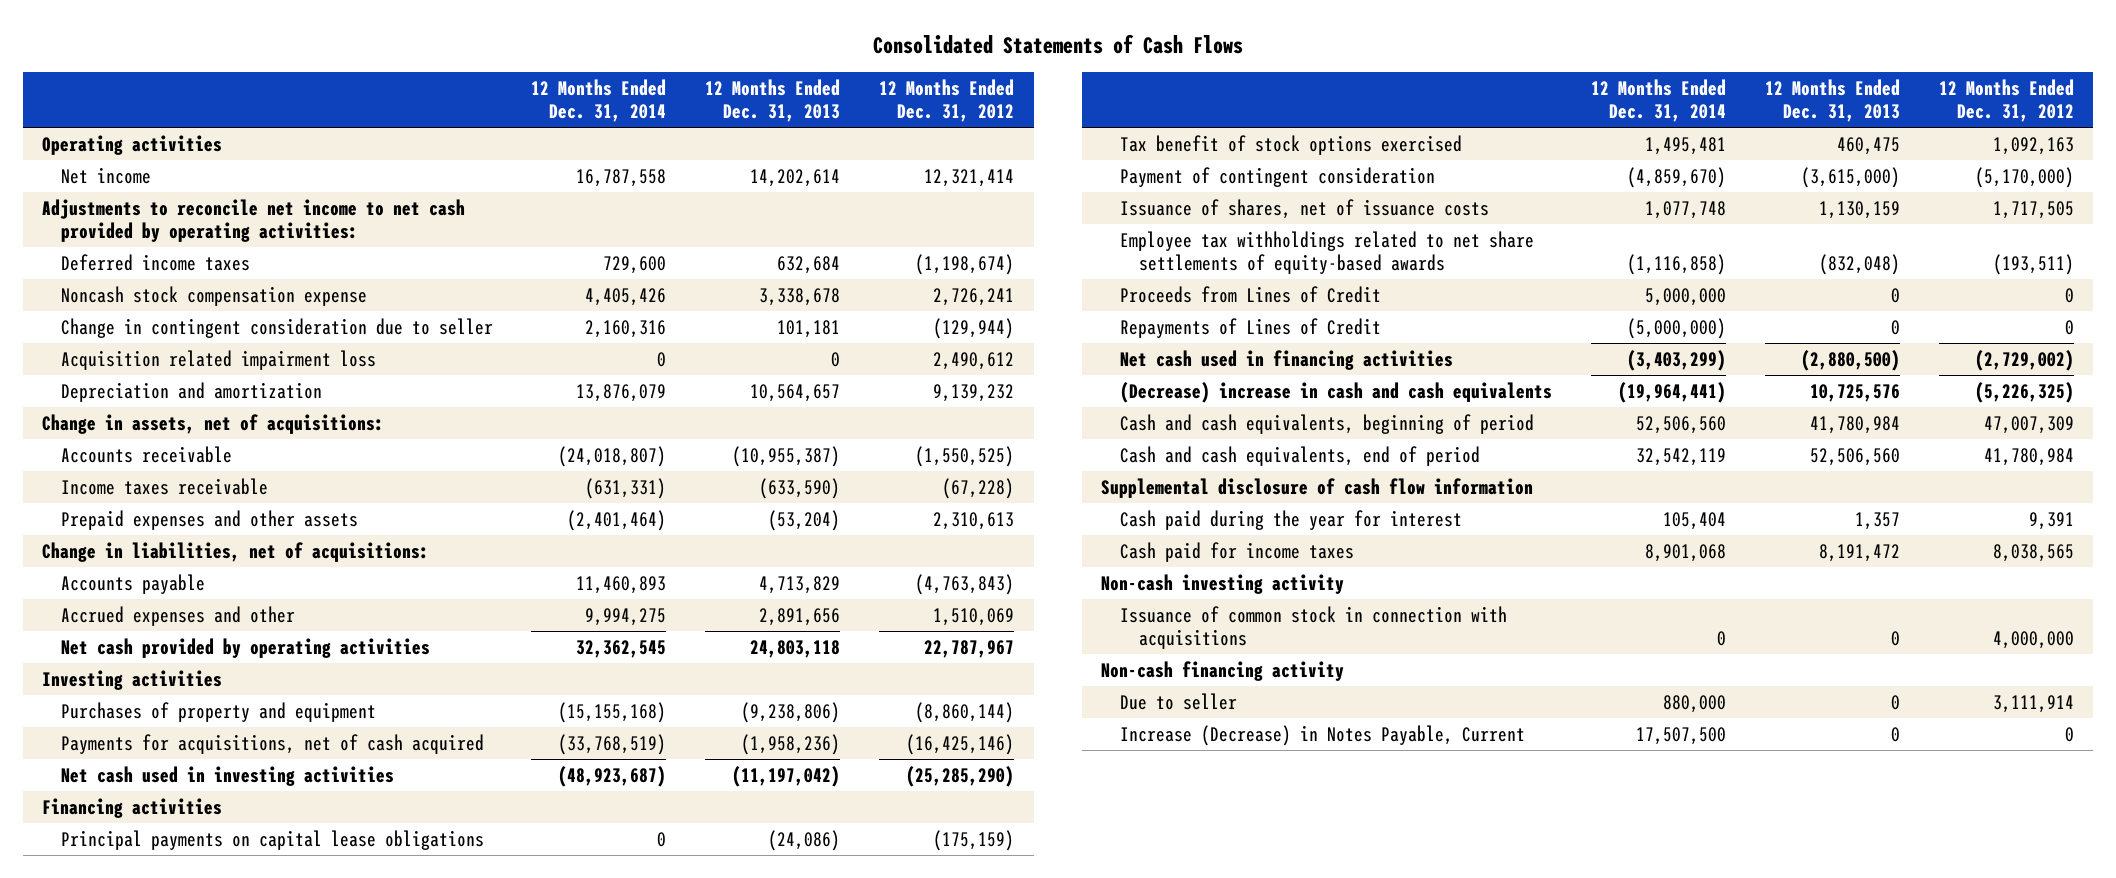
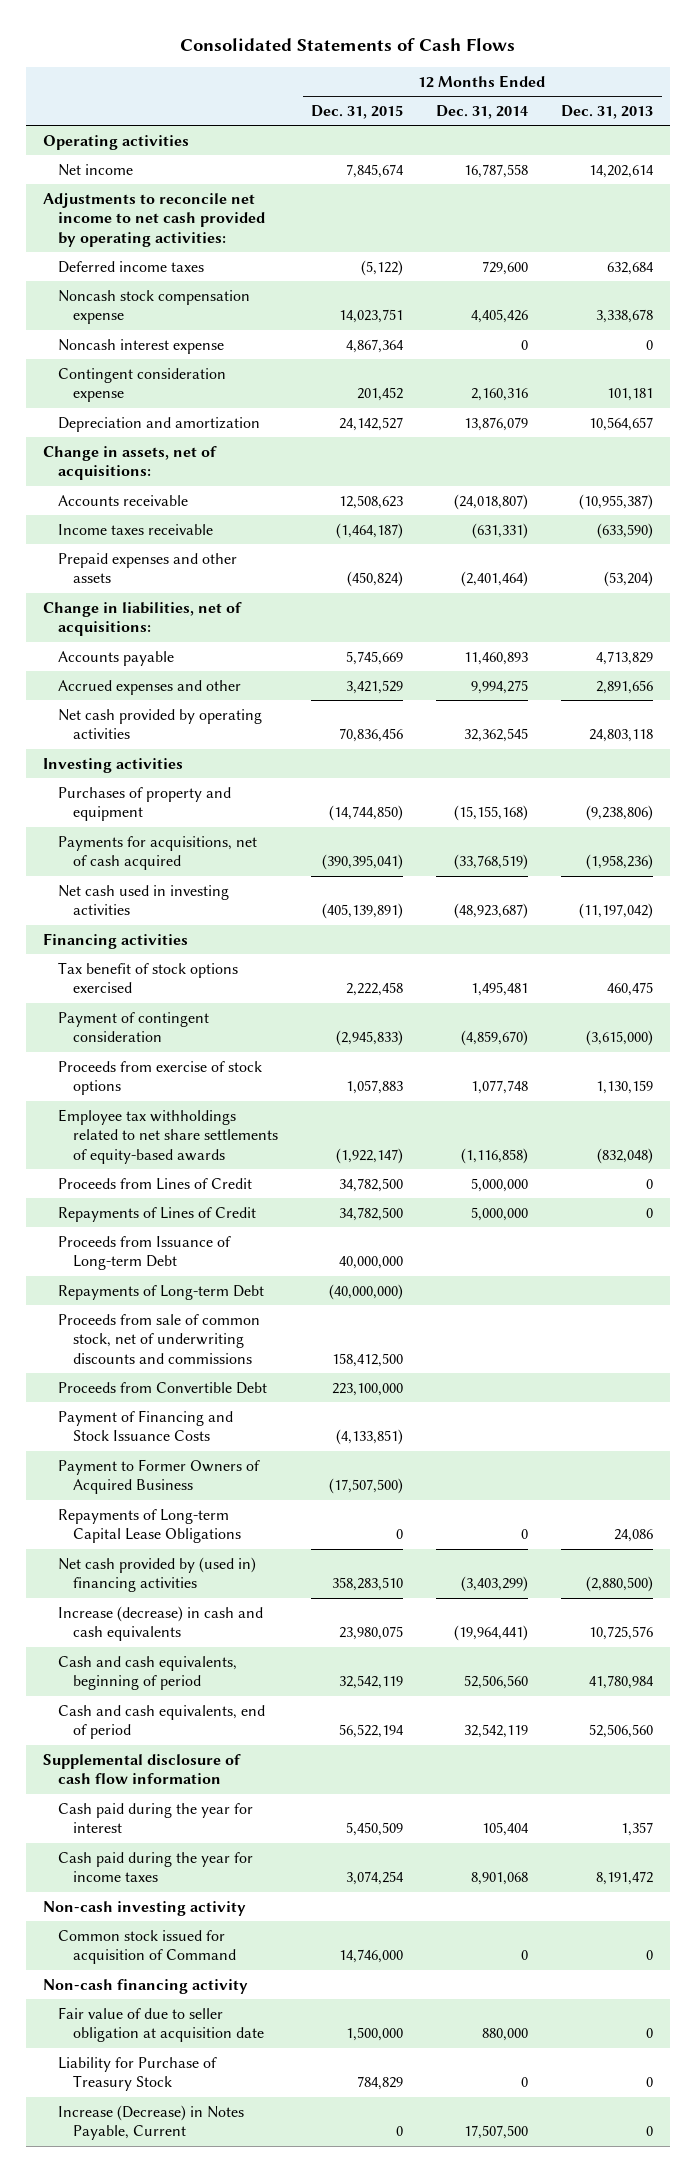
- | 12 Months Ended Dec. 31, 2014 | 12 Months Ended Dec. 31, 2013 | 12 Months Ended Dec. 31, 2012
+ | 12 Months Ended Dec. 31, 2015 | 12 Months Ended Dec. 31, 2014 | 12 Months Ended Dec. 31, 2013
- Change in contingent consideration due to seller | 2,160,316 | 101,181 | (129,944)
- Acquisition related impairment loss | 0 | 0 | 2,490,612
+ Noncash interest expense | 4,867,364 | 0 | 0
+ Contingent consideration expense | 201,452 | 2,160,316 | 101,181
- Principal payments on capital lease obligations | 0 | (24,086) | (175,159)
- Issuance of shares, net of issuance costs | 1,077,748 | 1,130,159 | 1,717,505
+ Proceeds from exercise of stock options | 1,057,883 | 1,077,748 | 1,130,159
- Repayments of Lines of Credit | (5,000,000) | 0 | 0
- Net cash used in financing activities | (3,403,299) | (2,880,500) | (2,729,002)
- (Decrease) increase in cash and cash equivalents | (19,964,441) | 10,725,576 | (5,226,325)
+ Repayments of Lines of Credit | 34,782,500 | 5,000,000 | 0
+ Proceeds from Issuance of Long-term Debt | 40,000,000 | |
+ Repayments of Long-term Debt | (40,000,000) | |
+ Proceeds from sale of common stock, net of underwriting discounts and commissions | 158,412,500 | |
+ Proceeds from Convertible Debt | 223,100,000 | |
+ Payment of Financing and Stock Issuance Costs | (4,133,851) | |
+ Payment to Former Owners of Acquired Business | (17,507,500) | |
+ Repayments of Long-term Capital Lease Obligations | 0 | 0 | 24,086
+ Net cash provided by (used in) financing activities | 358,283,510 | (3,403,299) | (2,880,500)
+ Increase (decrease) in cash and cash equivalents | 23,980,075 | (19,964,441) | 10,725,576
- Cash paid for income taxes | 8,901,068 | 8,191,472 | 8,038,565
+ Cash paid during the year for income taxes | 3,074,254 | 8,901,068 | 8,191,472
- Issuance of common stock in connection with acquisitions | 0 | 0 | 4,000,000
+ Common stock issued for acquisition of Command | 14,746,000 | 0 | 0
- Due to seller | 880,000 | 0 | 3,111,914
+ Fair value of due to seller obligation at acquisition date | 1,500,000 | 880,000 | 0
+ Liability for Purchase of Treasury Stock | 784,829 | 0 | 0

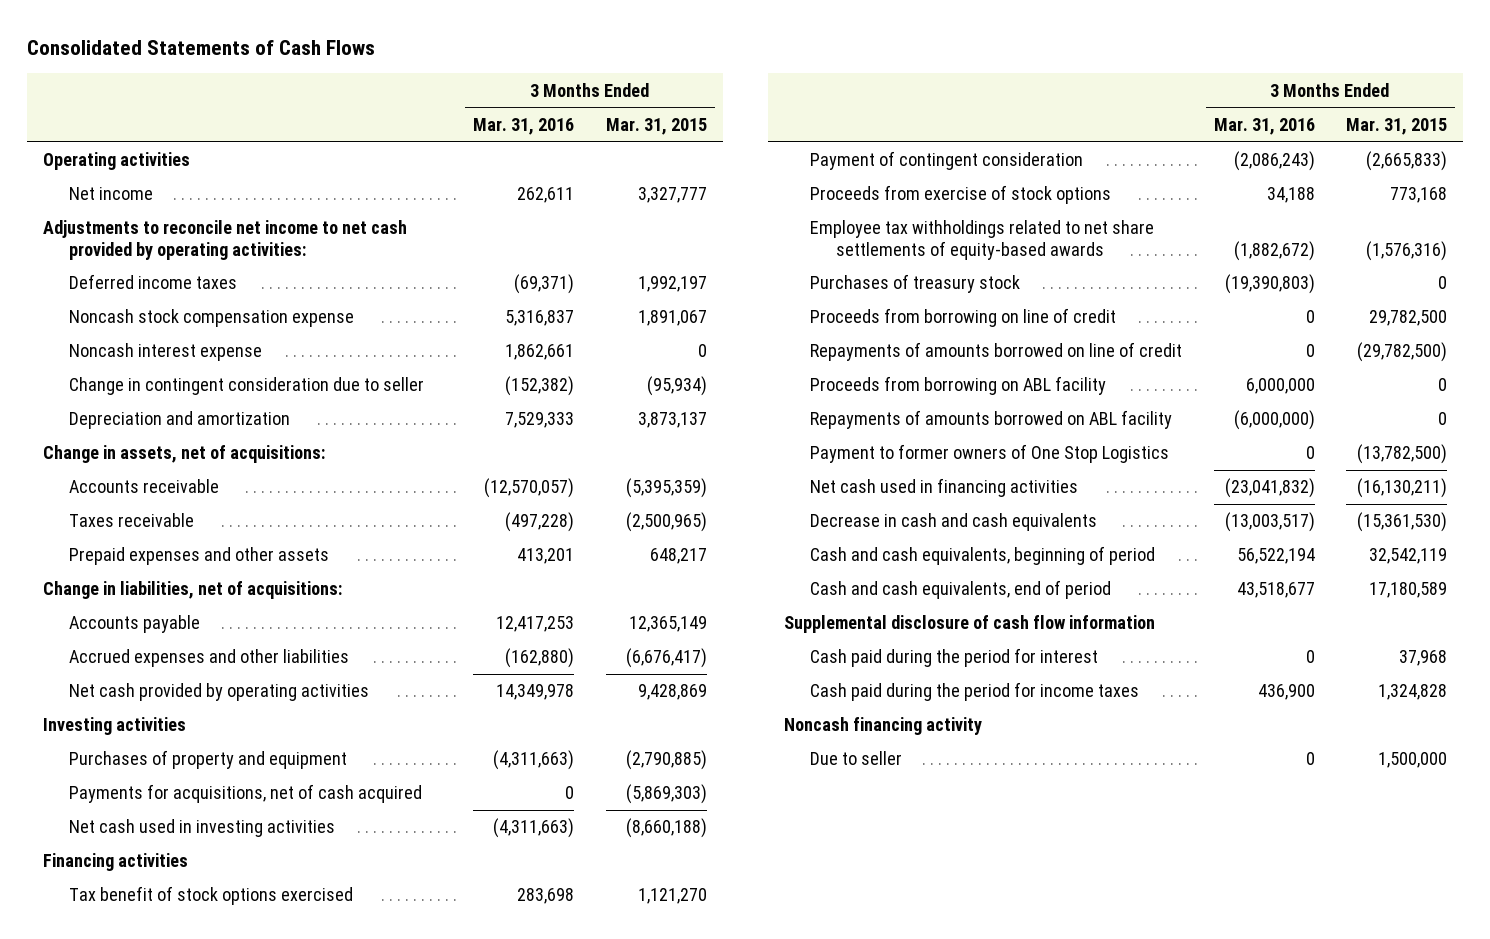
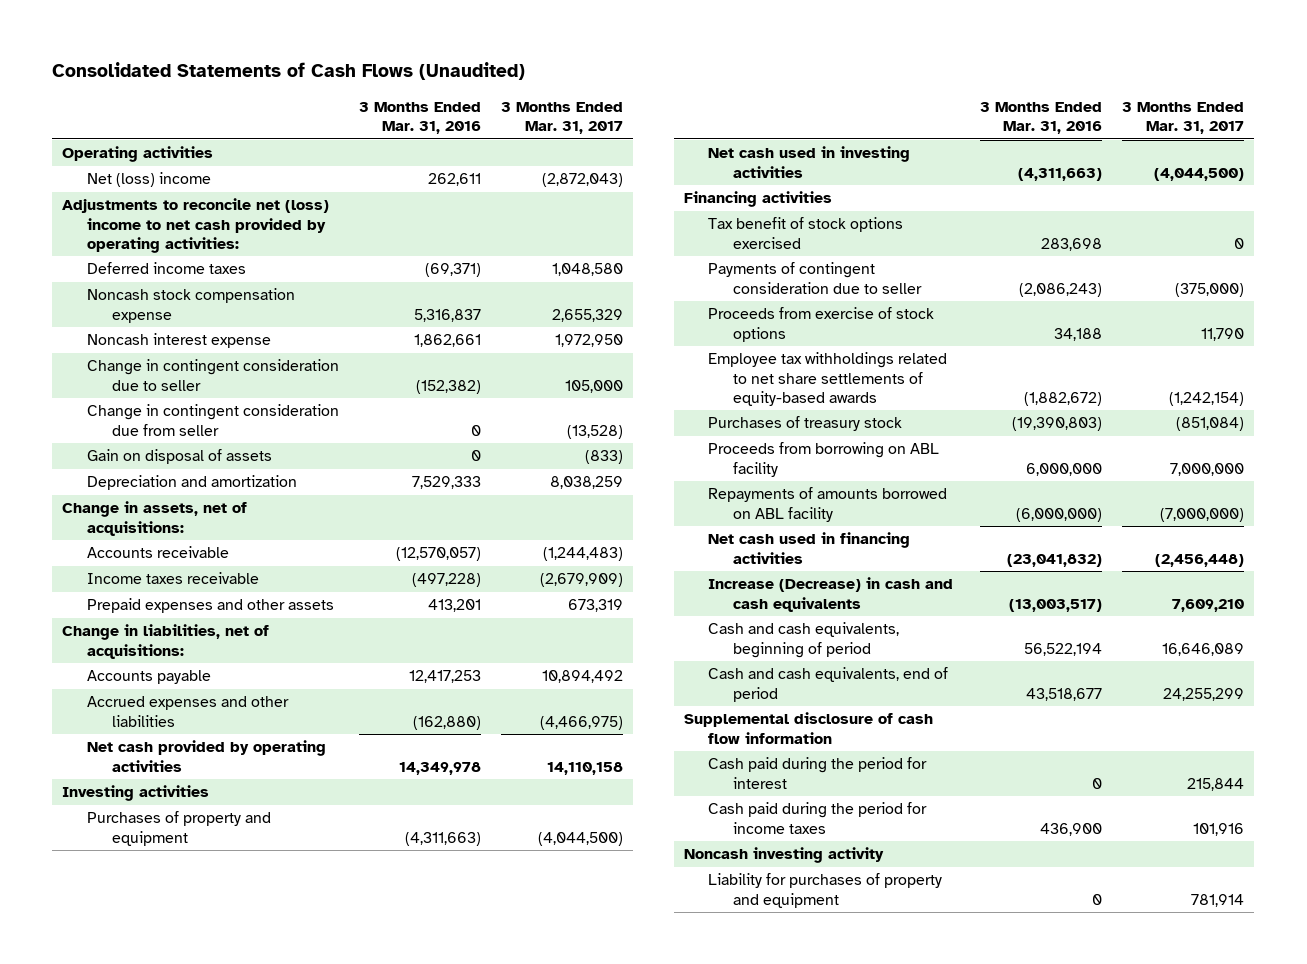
- Consolidated Statements of Cash Flows
+ Consolidated Statements of Cash Flows (Unaudited)
- | 3 Months Ended Mar. 31, 2016 | 3 Months Ended Mar. 31, 2015
+ | 3 Months Ended Mar. 31, 2016 | 3 Months Ended Mar. 31, 2017
- Net income | 262,611 | 3,327,777
- Adjustments to reconcile net income to net cash provided by operating activities:
+ Net (loss) income | 262,611 | (2,872,043)
+ Adjustments to reconcile net (loss) income to net cash provided by operating activities:
+ Change in contingent consideration due from seller | 0 | (13,528)
+ Gain on disposal of assets | 0 | (833)
- Taxes receivable | (497,228) | (2,500,965)
+ Income taxes receivable | (497,228) | (2,679,909)
- Payments for acquisitions, net of cash acquired | 0 | (5,869,303)
- Payment of contingent consideration | (2,086,243) | (2,665,833)
+ Payments of contingent consideration due to seller | (2,086,243) | (375,000)
- Proceeds from borrowing on line of credit | 0 | 29,782,500
- Repayments of amounts borrowed on line of credit | 0 | (29,782,500)
- Payment to former owners of One Stop Logistics | 0 | (13,782,500)
- Decrease in cash and cash equivalents | (13,003,517) | (15,361,530)
+ Increase (Decrease) in cash and cash equivalents | (13,003,517) | 7,609,210
- Noncash financing activity
- Due to seller | 0 | 1,500,000
+ Noncash investing activity
+ Liability for purchases of property and equipment | 0 | 781,914

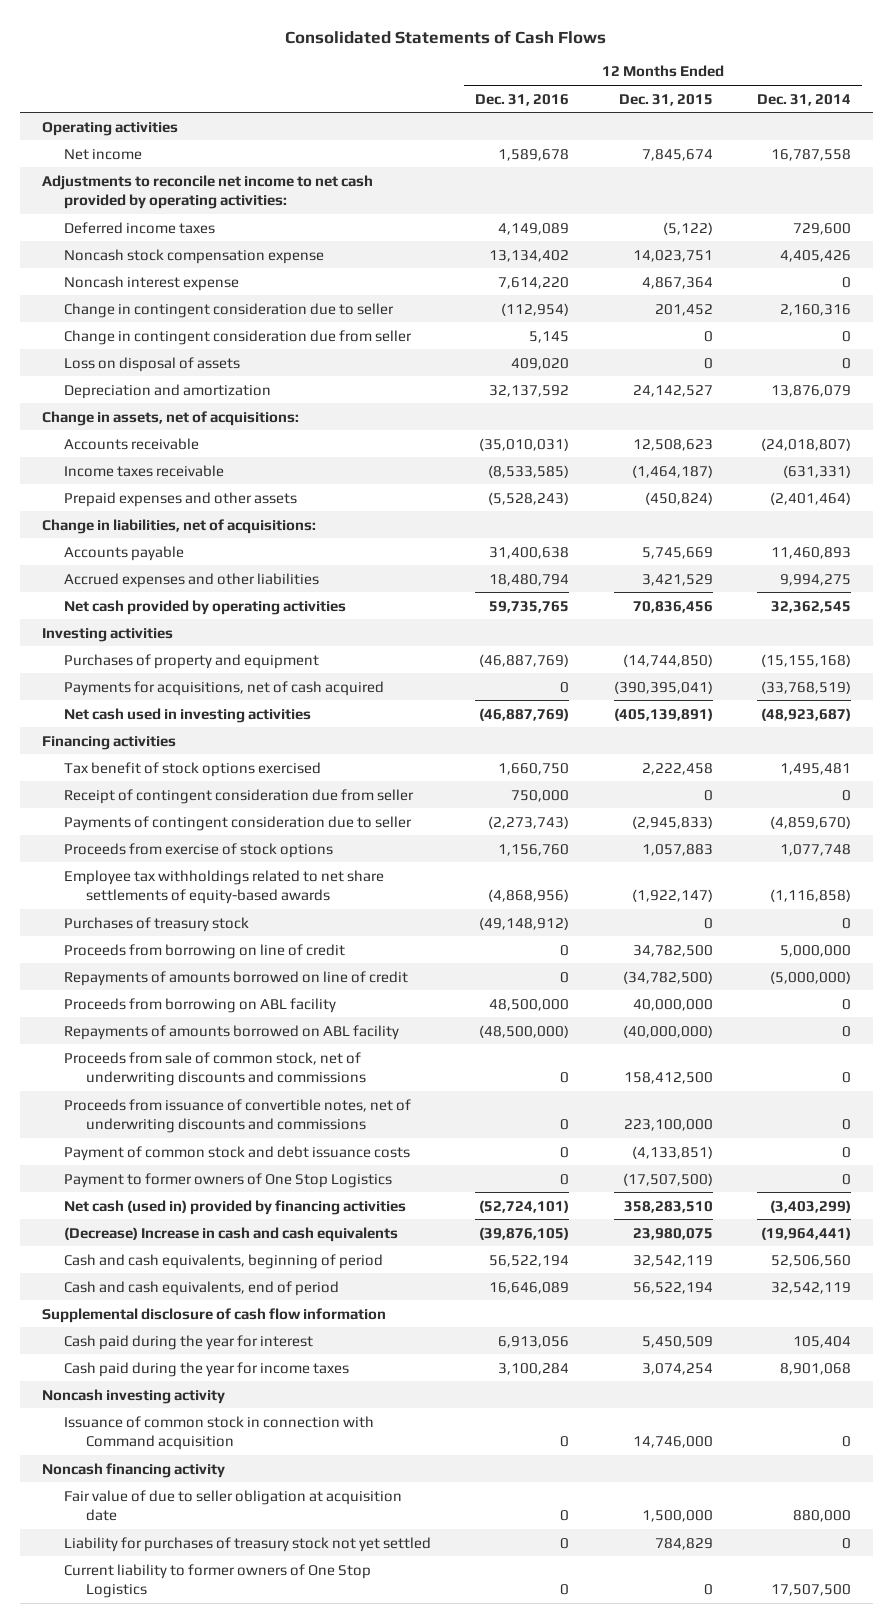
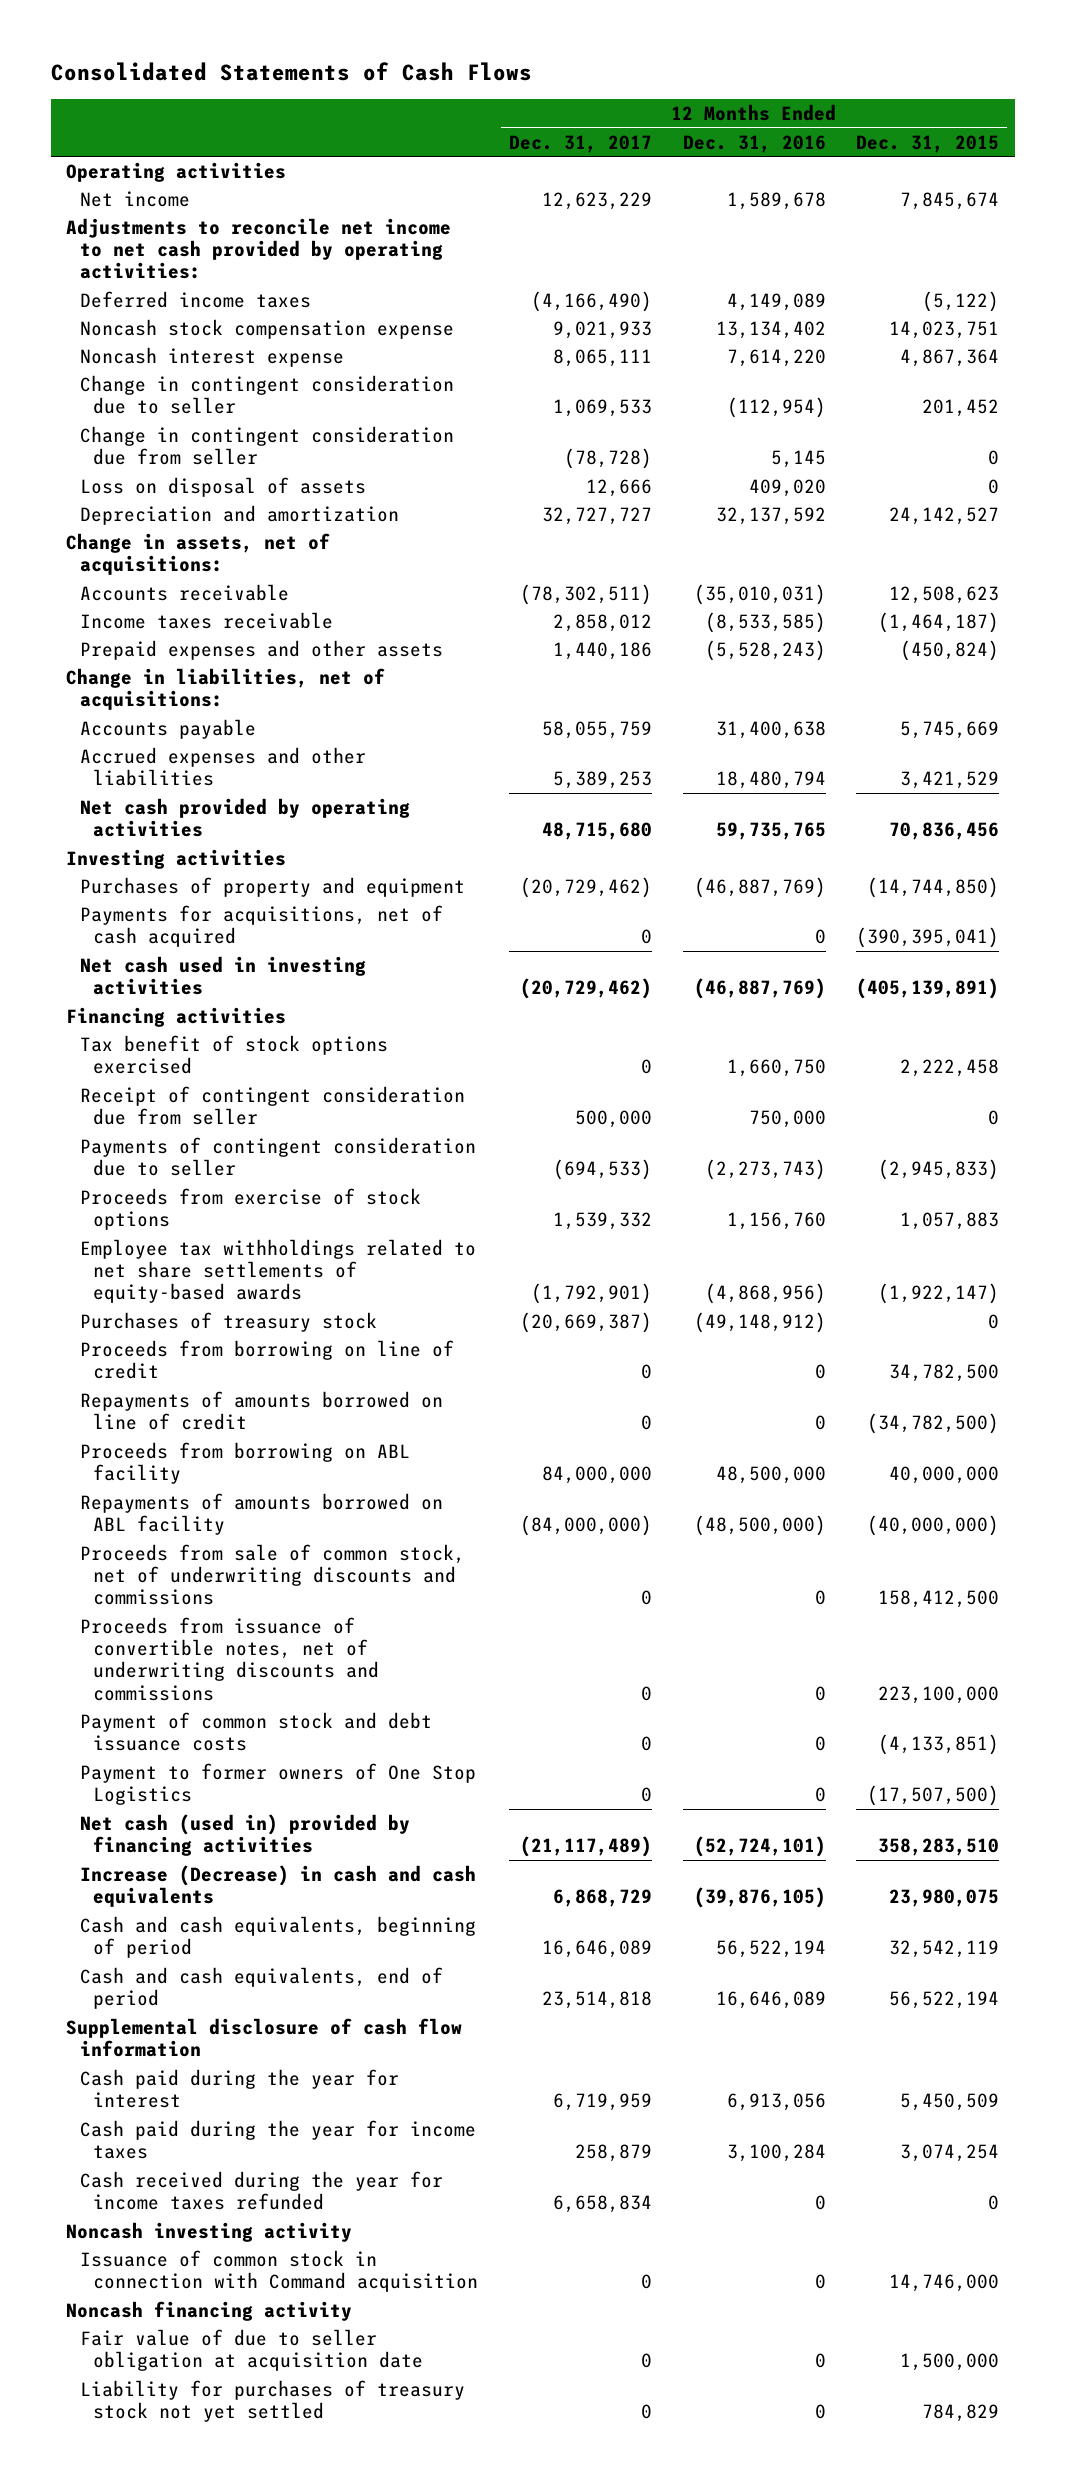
- | 12 Months Ended Dec. 31, 2016 | 12 Months Ended Dec. 31, 2015 | 12 Months Ended Dec. 31, 2014
+ | 12 Months Ended Dec. 31, 2017 | 12 Months Ended Dec. 31, 2016 | 12 Months Ended Dec. 31, 2015
- (Decrease) Increase in cash and cash equivalents | (39,876,105) | 23,980,075 | (19,964,441)
+ Increase (Decrease) in cash and cash equivalents | 6,868,729 | (39,876,105) | 23,980,075
+ Cash received during the year for income taxes refunded | 6,658,834 | 0 | 0
- Current liability to former owners of One Stop Logistics | 0 | 0 | 17,507,500

